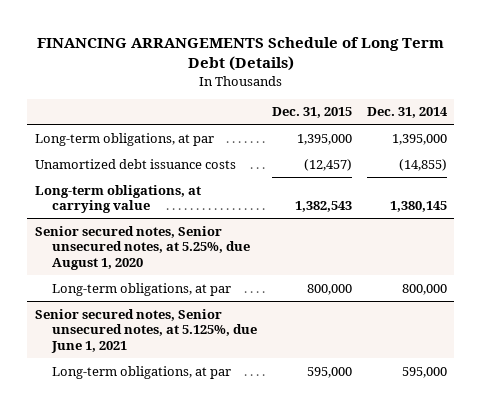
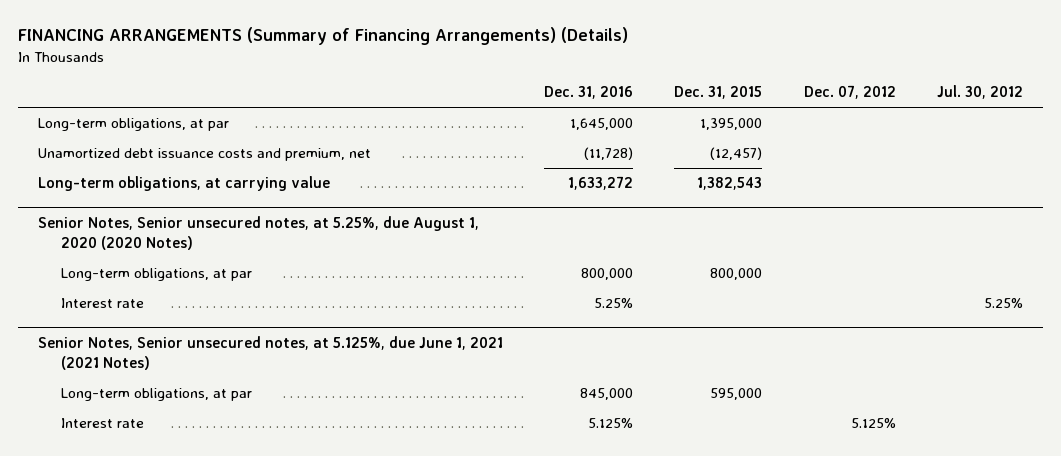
- FINANCING ARRANGEMENTS Schedule of Long Term Debt (Details)
+ FINANCING ARRANGEMENTS (Summary of Financing Arrangements) (Details)
- | Dec. 31, 2015 | Dec. 31, 2014
+ | Dec. 31, 2016 | Dec. 31, 2015 | Dec. 07, 2012 | Jul. 30, 2012
- Unamortized debt issuance costs | (12,457) | (14,855)
+ Unamortized debt issuance costs and premium, net | (11,728) | (12,457) | |
- Senior secured notes, Senior unsecured notes, at 5.25%, due August 1, 2020
+ Senior Notes, Senior unsecured notes, at 5.25%, due August 1, 2020 (2020 Notes)
- Senior secured notes, Senior unsecured notes, at 5.125%, due June 1, 2021
+ Interest rate | 5.25% | | | 5.25%
+ Senior Notes, Senior unsecured notes, at 5.125%, due June 1, 2021 (2021 Notes)
+ Interest rate | 5.125% | | 5.125% |

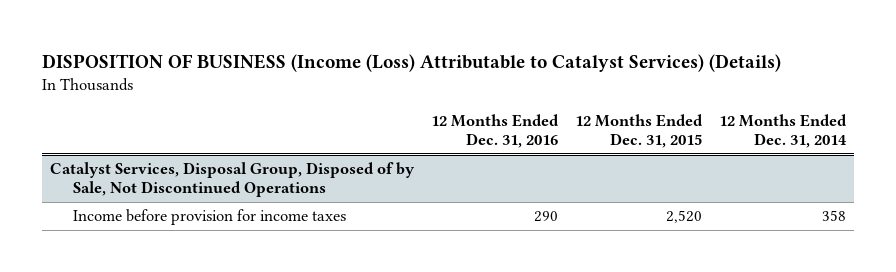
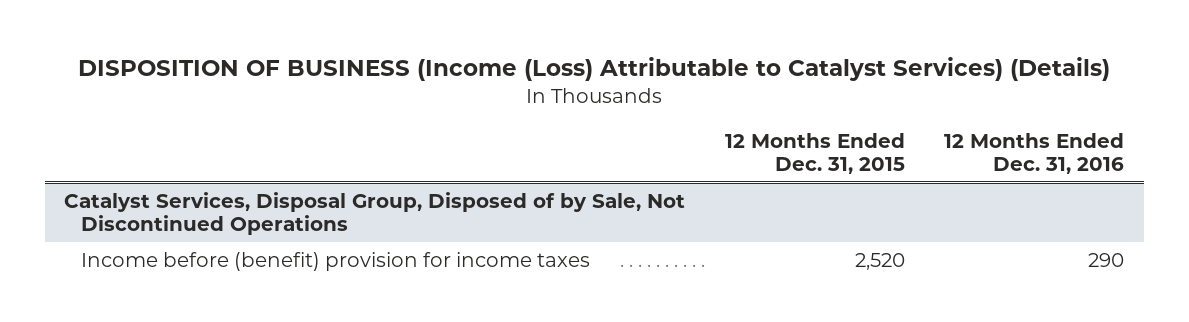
- | 12 Months Ended Dec. 31, 2016 | 12 Months Ended Dec. 31, 2015 | 12 Months Ended Dec. 31, 2014
+ | 12 Months Ended Dec. 31, 2015 | 12 Months Ended Dec. 31, 2016
@ Catalyst Services, Disposal Group, Disposed of by Sale, Not Discontinued Operations
- Income before provision for income taxes | 290 | 2,520 | 358
+ Income before (benefit) provision for income taxes | 2,520 | 290

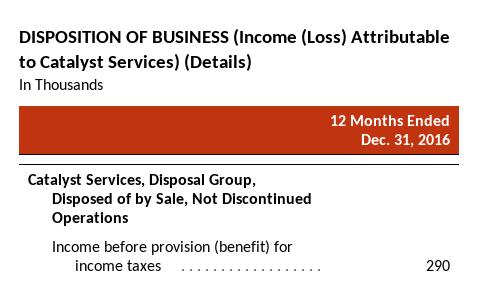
- | 12 Months Ended Dec. 31, 2015 | 12 Months Ended Dec. 31, 2016
+ | 12 Months Ended Dec. 31, 2016
@ Catalyst Services, Disposal Group, Disposed of by Sale, Not Discontinued Operations
- Income before (benefit) provision for income taxes | 2,520 | 290
+ Income before provision (benefit) for income taxes | 290

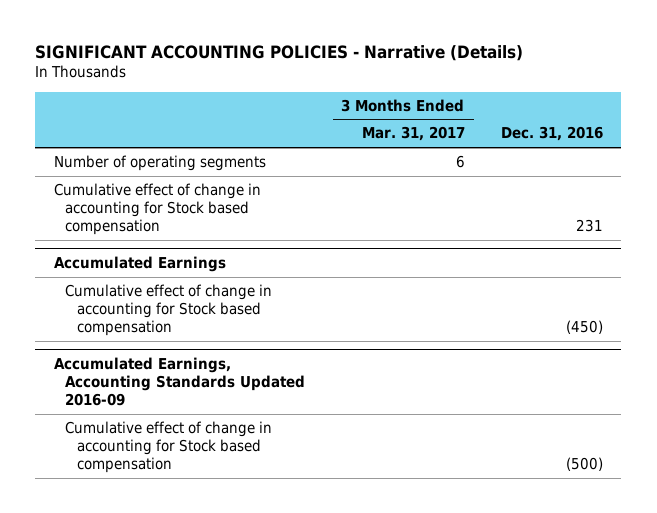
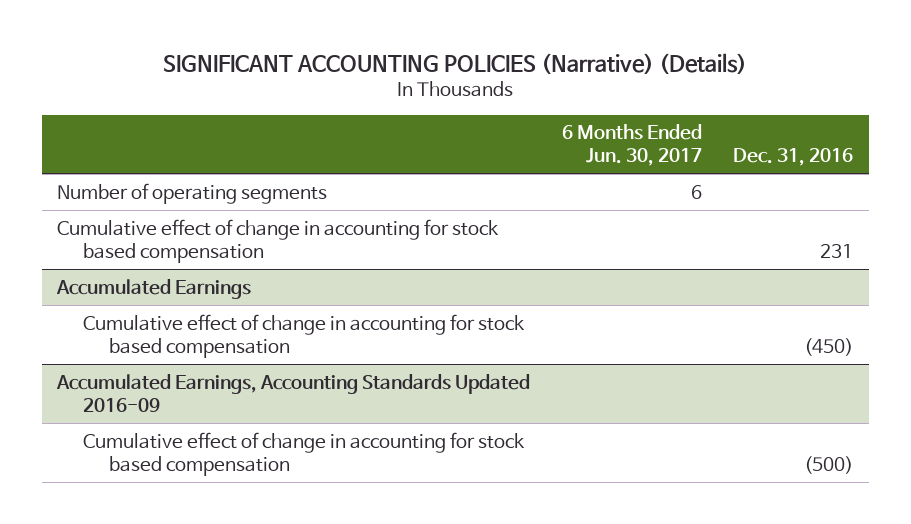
- SIGNIFICANT ACCOUNTING POLICIES - Narrative (Details)
+ SIGNIFICANT ACCOUNTING POLICIES (Narrative) (Details)
- | 3 Months Ended Mar. 31, 2017 | Dec. 31, 2016
+ | 6 Months Ended Jun. 30, 2017 | Dec. 31, 2016
- Cumulative effect of change in accounting for Stock based compensation | | 231
+ Cumulative effect of change in accounting for stock based compensation | | 231
@ Accumulated Earnings
- Cumulative effect of change in accounting for Stock based compensation | | (450)
+ Cumulative effect of change in accounting for stock based compensation | | (450)
@ Accumulated Earnings, Accounting Standards Updated 2016-09
- Cumulative effect of change in accounting for Stock based compensation | | (500)
+ Cumulative effect of change in accounting for stock based compensation | | (500)

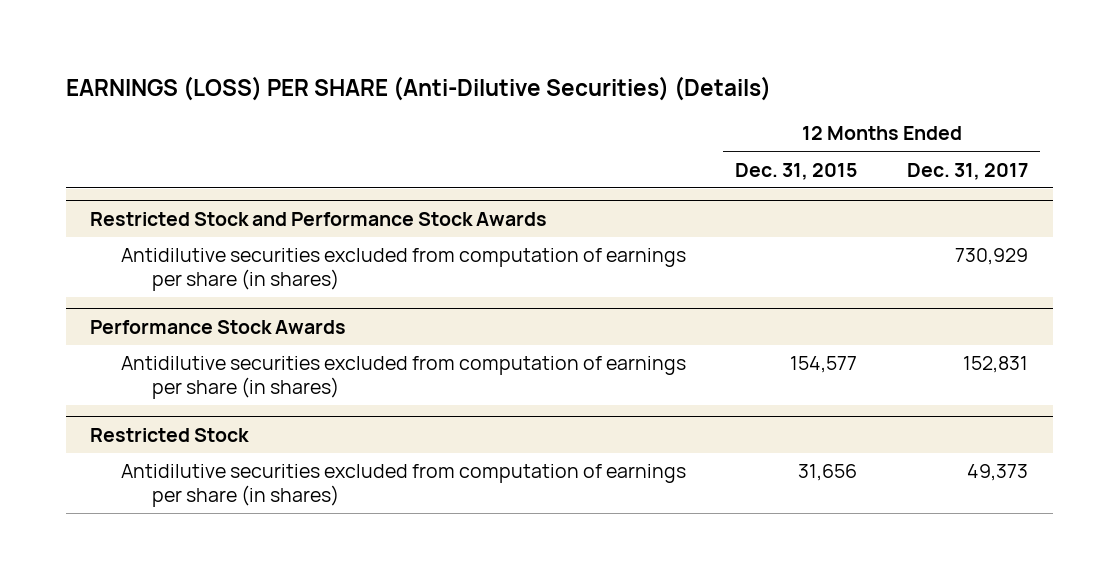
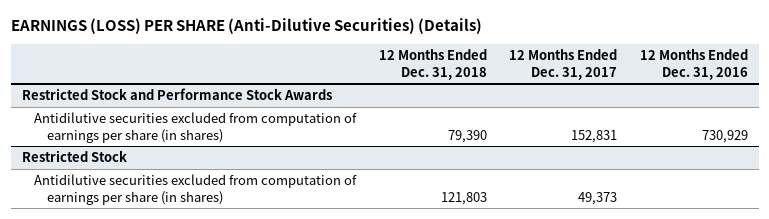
- | 12 Months Ended Dec. 31, 2015 | 12 Months Ended Dec. 31, 2017
+ | 12 Months Ended Dec. 31, 2018 | 12 Months Ended Dec. 31, 2017 | 12 Months Ended Dec. 31, 2016
@ Restricted Stock and Performance Stock Awards
- Antidilutive securities excluded from computation of earnings per share (in shares) | | 730,929
- Performance Stock Awards

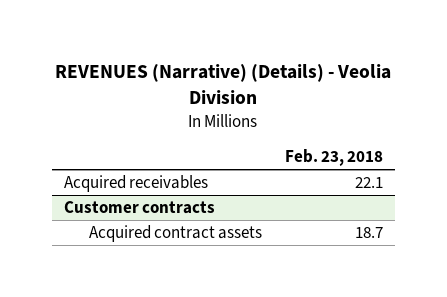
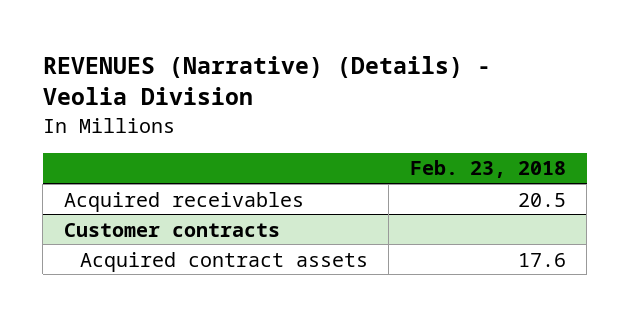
- Acquired receivables | 22.1
+ Acquired receivables | 20.5
@ Customer contracts
- Acquired contract assets | 18.7
+ Acquired contract assets | 17.6

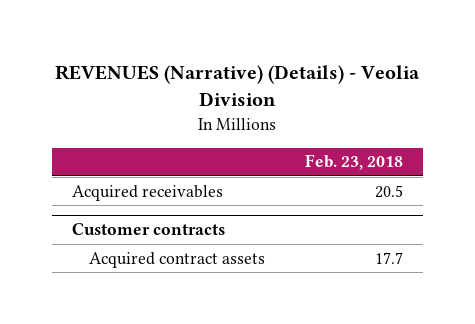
@ Customer contracts
- Acquired contract assets | 17.6
+ Acquired contract assets | 17.7

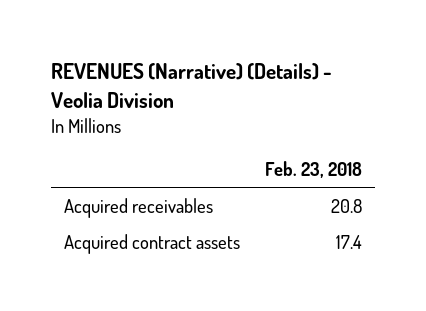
- Acquired receivables | 20.5
- Customer contracts
- Acquired contract assets | 17.7
+ Acquired receivables | 20.8
+ Acquired contract assets | 17.4

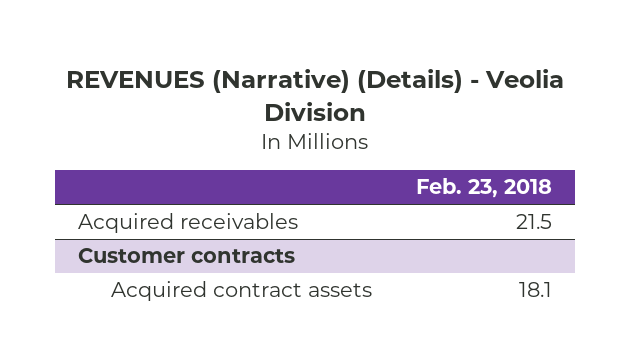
- Acquired receivables | 20.8
- Acquired contract assets | 17.4
+ Acquired receivables | 21.5
+ Customer contracts
+ Acquired contract assets | 18.1

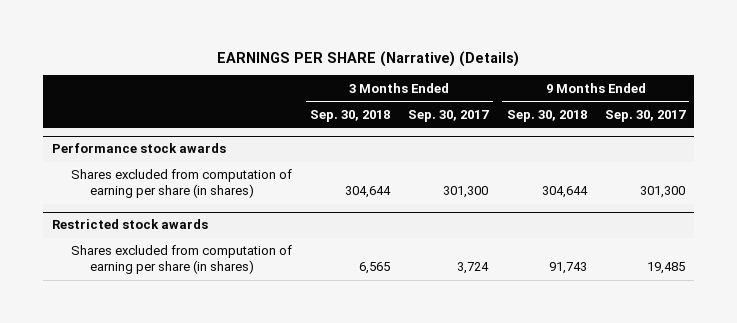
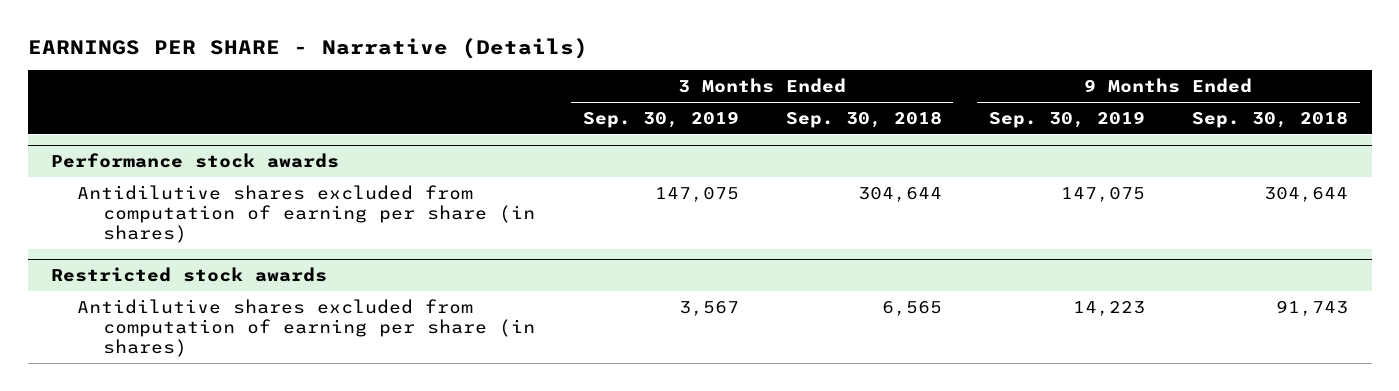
- EARNINGS PER SHARE (Narrative) (Details)
+ EARNINGS PER SHARE - Narrative (Details)
- | 3 Months Ended Sep. 30, 2018 | 3 Months Ended Sep. 30, 2017 | 9 Months Ended Sep. 30, 2018 | 9 Months Ended Sep. 30, 2017
+ | 3 Months Ended Sep. 30, 2019 | 3 Months Ended Sep. 30, 2018 | 9 Months Ended Sep. 30, 2019 | 9 Months Ended Sep. 30, 2018
@ Performance stock awards
- Shares excluded from computation of earning per share (in shares) | 304,644 | 301,300 | 304,644 | 301,300
+ Antidilutive shares excluded from computation of earning per share (in shares) | 147,075 | 304,644 | 147,075 | 304,644
@ Restricted stock awards
- Shares excluded from computation of earning per share (in shares) | 6,565 | 3,724 | 91,743 | 19,485
+ Antidilutive shares excluded from computation of earning per share (in shares) | 3,567 | 6,565 | 14,223 | 91,743

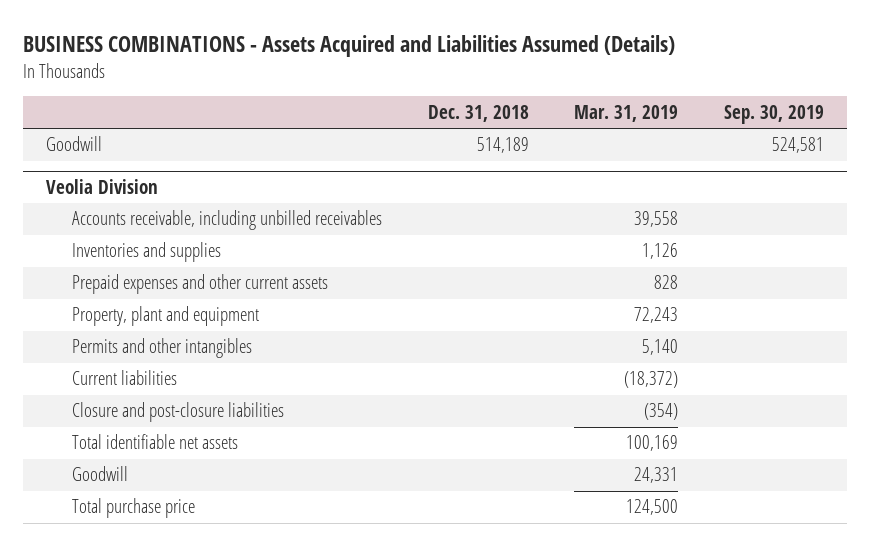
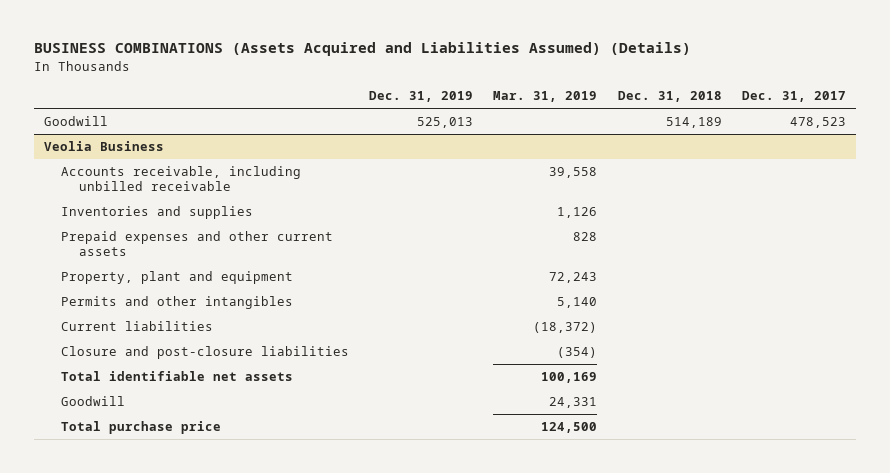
- BUSINESS COMBINATIONS - Assets Acquired and Liabilities Assumed (Details)
+ BUSINESS COMBINATIONS (Assets Acquired and Liabilities Assumed) (Details)
- | Dec. 31, 2018 | Mar. 31, 2019 | Sep. 30, 2019
+ | Dec. 31, 2019 | Mar. 31, 2019 | Dec. 31, 2018 | Dec. 31, 2017
- Veolia Division
- Accounts receivable, including unbilled receivables | | 39,558 |
+ Veolia Business
+ Accounts receivable, including unbilled receivable | | 39,558 | |

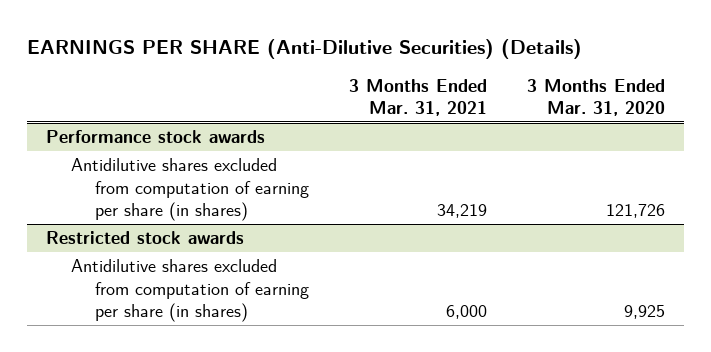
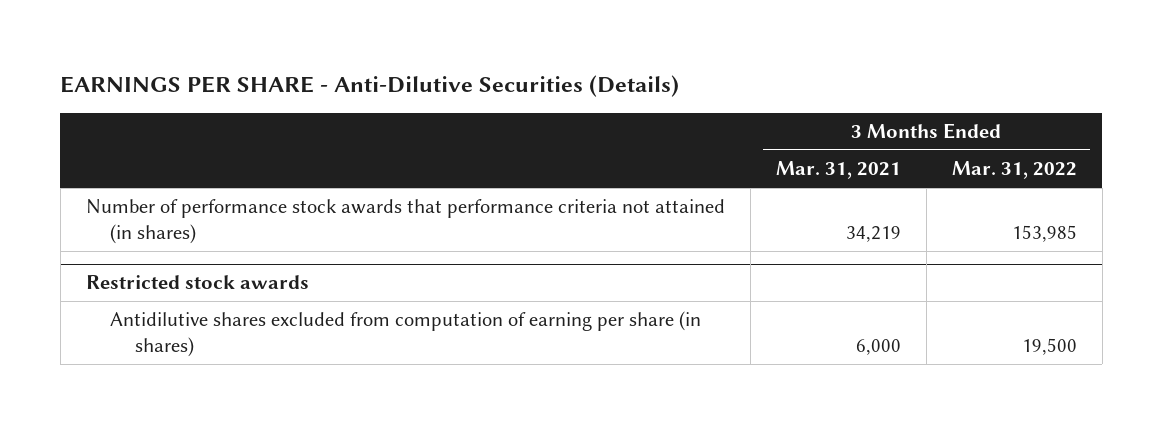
- EARNINGS PER SHARE (Anti-Dilutive Securities) (Details)
+ EARNINGS PER SHARE - Anti-Dilutive Securities (Details)
- | 3 Months Ended Mar. 31, 2021 | 3 Months Ended Mar. 31, 2020
+ | 3 Months Ended Mar. 31, 2021 | 3 Months Ended Mar. 31, 2022
- Performance stock awards
- Antidilutive shares excluded from computation of earning per share (in shares) | 34,219 | 121,726
+ Number of performance stock awards that performance criteria not attained (in shares) | 34,219 | 153,985

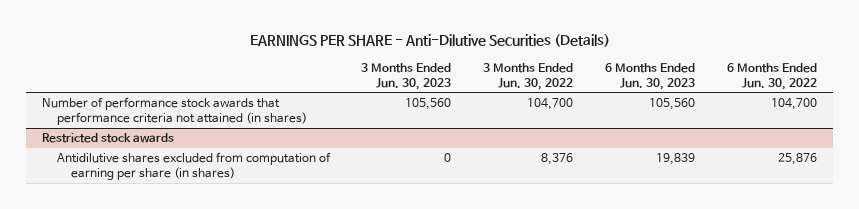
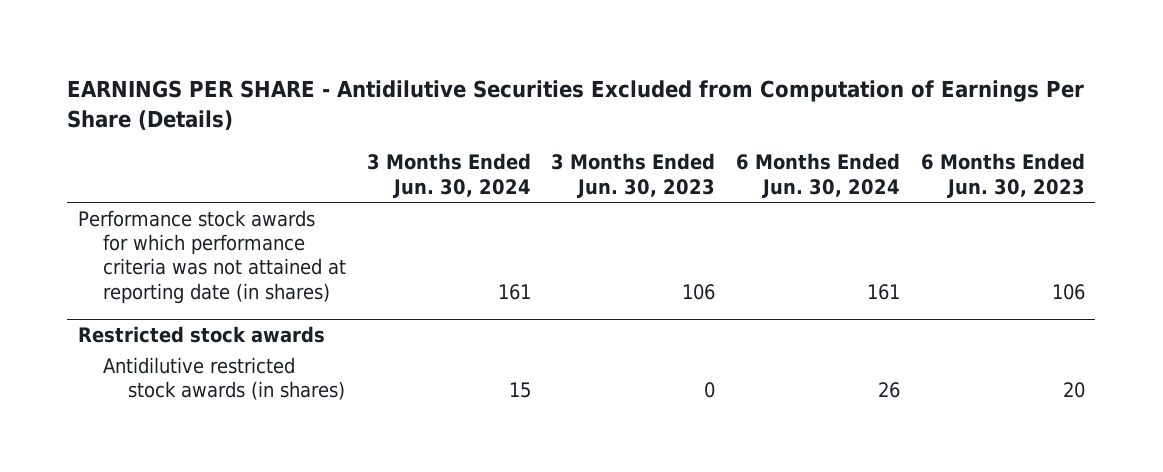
- EARNINGS PER SHARE - Anti-Dilutive Securities (Details)
+ EARNINGS PER SHARE - Antidilutive Securities Excluded from Computation of Earnings Per Share (Details)
- | 3 Months Ended Jun. 30, 2023 | 3 Months Ended Jun. 30, 2022 | 6 Months Ended Jun. 30, 2023 | 6 Months Ended Jun. 30, 2022
+ | 3 Months Ended Jun. 30, 2024 | 3 Months Ended Jun. 30, 2023 | 6 Months Ended Jun. 30, 2024 | 6 Months Ended Jun. 30, 2023
- Number of performance stock awards that performance criteria not attained (in shares) | 105,560 | 104,700 | 105,560 | 104,700
+ Performance stock awards for which performance criteria was not attained at reporting date (in shares) | 161 | 106 | 161 | 106
@ Restricted stock awards
- Antidilutive shares excluded from computation of earning per share (in shares) | 0 | 8,376 | 19,839 | 25,876
+ Antidilutive restricted stock awards (in shares) | 15 | 0 | 26 | 20

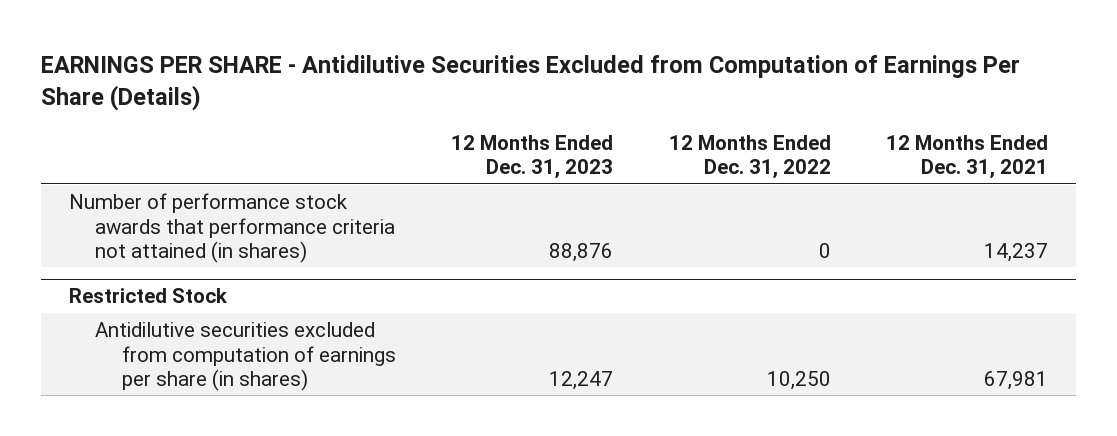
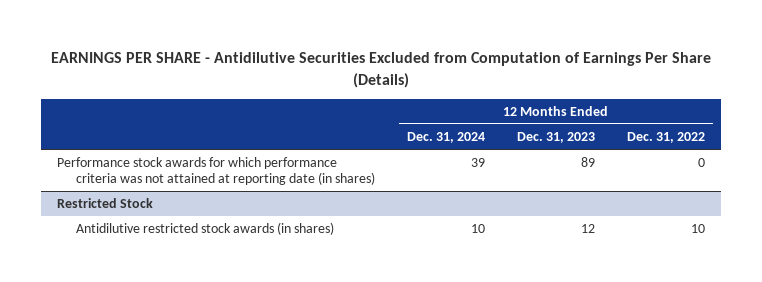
- | 12 Months Ended Dec. 31, 2023 | 12 Months Ended Dec. 31, 2022 | 12 Months Ended Dec. 31, 2021
+ | 12 Months Ended Dec. 31, 2024 | 12 Months Ended Dec. 31, 2023 | 12 Months Ended Dec. 31, 2022
- Number of performance stock awards that performance criteria not attained (in shares) | 88,876 | 0 | 14,237
+ Performance stock awards for which performance criteria was not attained at reporting date (in shares) | 39 | 89 | 0
@ Restricted Stock
- Antidilutive securities excluded from computation of earnings per share (in shares) | 12,247 | 10,250 | 67,981
+ Antidilutive restricted stock awards (in shares) | 10 | 12 | 10

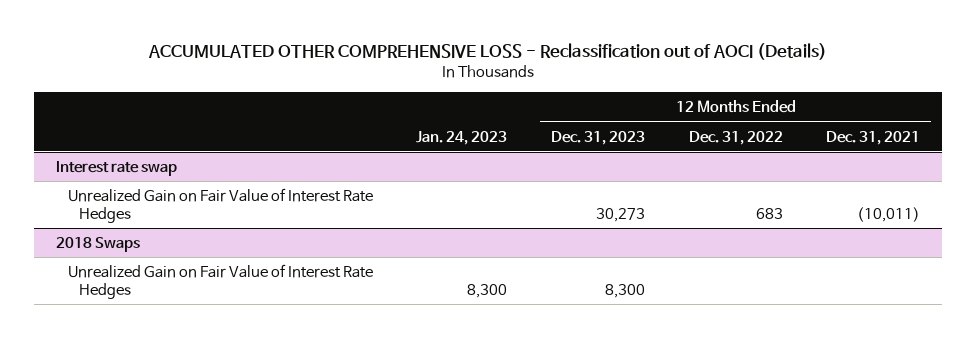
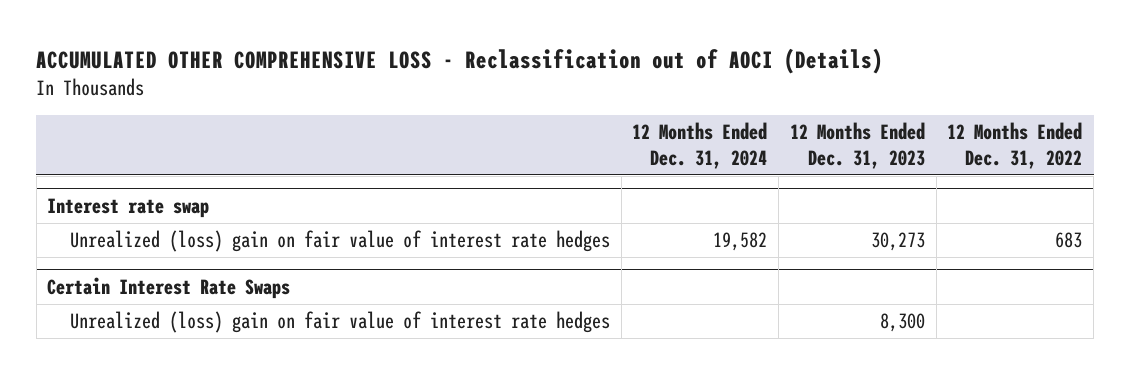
- | Jan. 24, 2023 | 12 Months Ended Dec. 31, 2023 | 12 Months Ended Dec. 31, 2022 | 12 Months Ended Dec. 31, 2021
+ | 12 Months Ended Dec. 31, 2024 | 12 Months Ended Dec. 31, 2023 | 12 Months Ended Dec. 31, 2022
@ Interest rate swap
- Unrealized Gain on Fair Value of Interest Rate Hedges | | 30,273 | 683 | (10,011)
- 2018 Swaps
- Unrealized Gain on Fair Value of Interest Rate Hedges | 8,300 | 8,300 | |
@ Interest rate swap
+ Unrealized (loss) gain on fair value of interest rate hedges | 19,582 | 30,273 | 683
+ Certain Interest Rate Swaps
+ Unrealized (loss) gain on fair value of interest rate hedges | | 8,300 |

